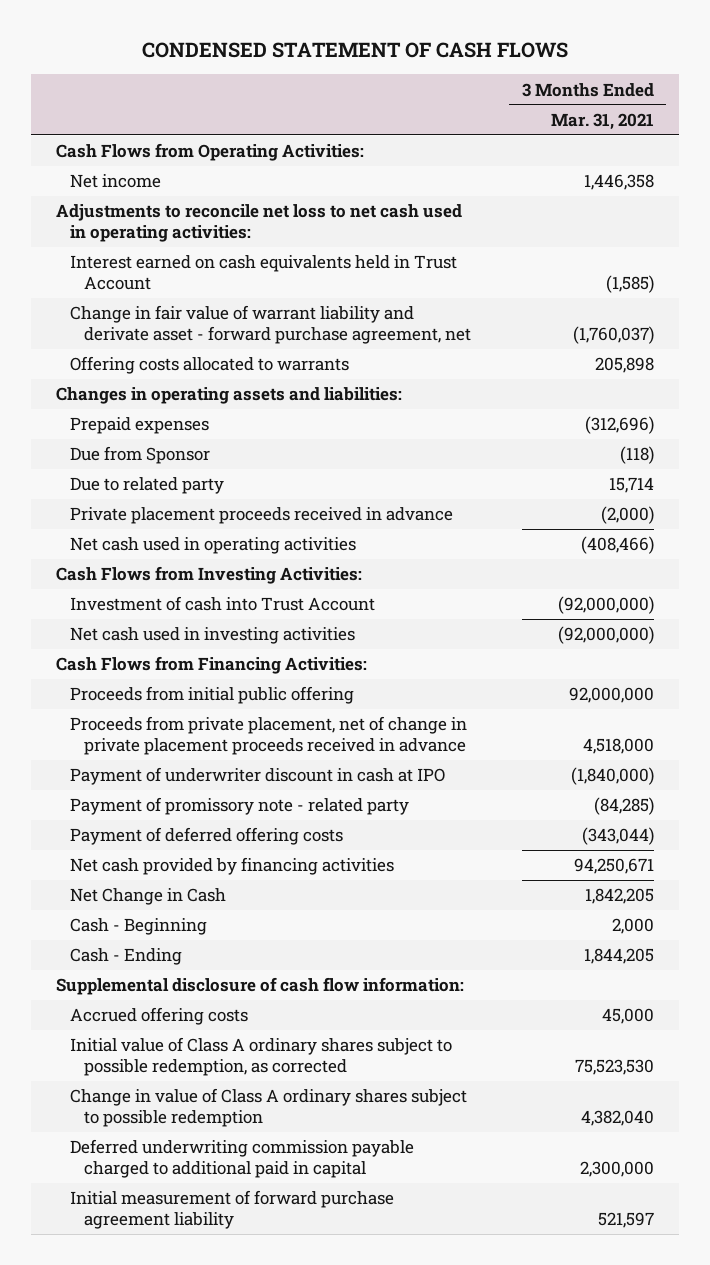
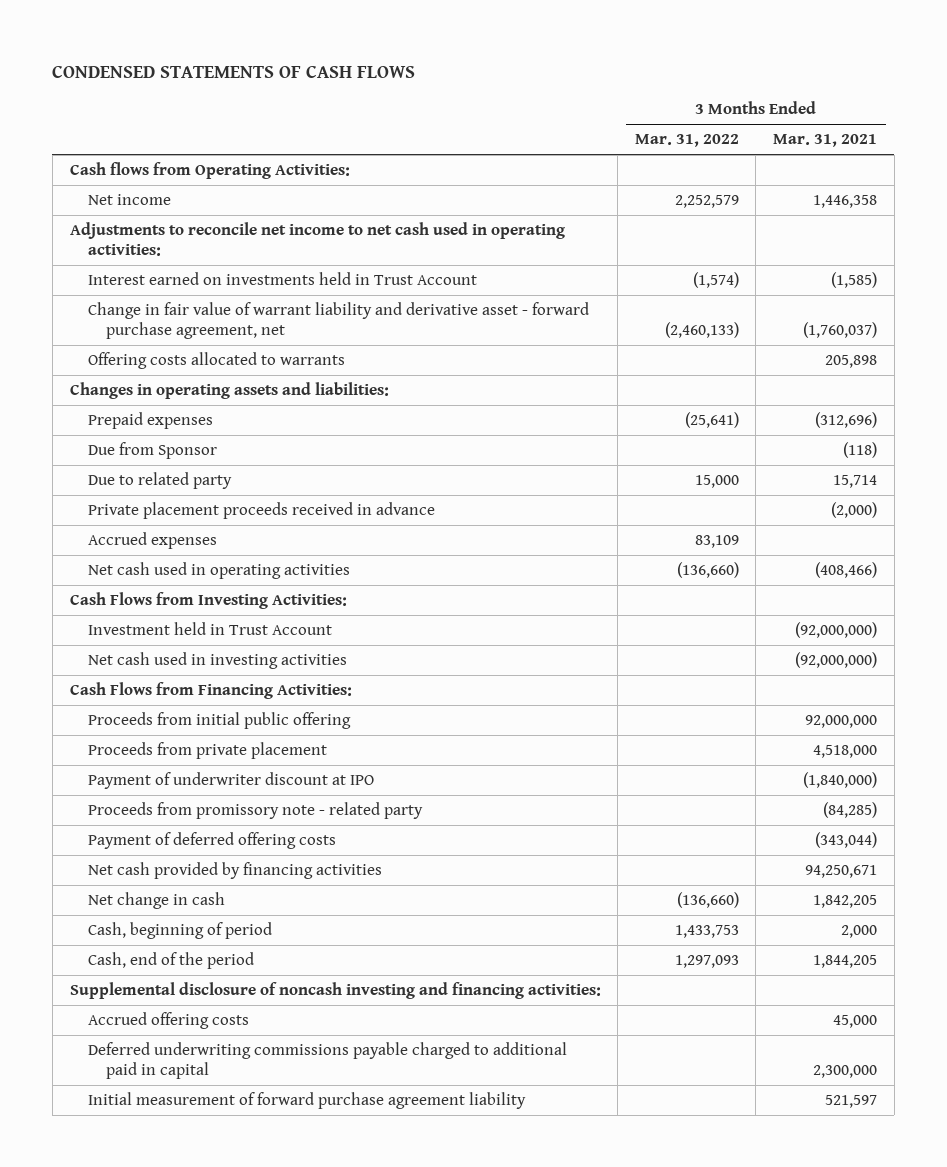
- CONDENSED STATEMENT OF CASH FLOWS
+ CONDENSED STATEMENTS OF CASH FLOWS
- | 3 Months Ended Mar. 31, 2021
+ | 3 Months Ended Mar. 31, 2022 | 3 Months Ended Mar. 31, 2021
- Cash Flows from Operating Activities:
+ Cash flows from Operating Activities:
- Adjustments to reconcile net loss to net cash used in operating activities:
- Interest earned on cash equivalents held in Trust Account | (1,585)
- Change in fair value of warrant liability and derivate asset - forward purchase agreement, net | (1,760,037)
+ Adjustments to reconcile net income to net cash used in operating activities:
+ Interest earned on investments held in Trust Account | (1,574) | (1,585)
+ Change in fair value of warrant liability and derivative asset - forward purchase agreement, net | (2,460,133) | (1,760,037)
+ Accrued expenses | 83,109 |
- Investment of cash into Trust Account | (92,000,000)
+ Investment held in Trust Account | | (92,000,000)
- Proceeds from private placement, net of change in private placement proceeds received in advance | 4,518,000
- Payment of underwriter discount in cash at IPO | (1,840,000)
- Payment of promissory note - related party | (84,285)
+ Proceeds from private placement | | 4,518,000
+ Payment of underwriter discount at IPO | | (1,840,000)
+ Proceeds from promissory note - related party | | (84,285)
- Net Change in Cash | 1,842,205
- Cash - Beginning | 2,000
- Cash - Ending | 1,844,205
- Supplemental disclosure of cash flow information:
+ Net change in cash | (136,660) | 1,842,205
+ Cash, beginning of period | 1,433,753 | 2,000
+ Cash, end of the period | 1,297,093 | 1,844,205
+ Supplemental disclosure of noncash investing and financing activities:
- Initial value of Class A ordinary shares subject to possible redemption, as corrected | 75,523,530
- Change in value of Class A ordinary shares subject to possible redemption | 4,382,040
- Deferred underwriting commission payable charged to additional paid in capital | 2,300,000
+ Deferred underwriting commissions payable charged to additional paid in capital | | 2,300,000

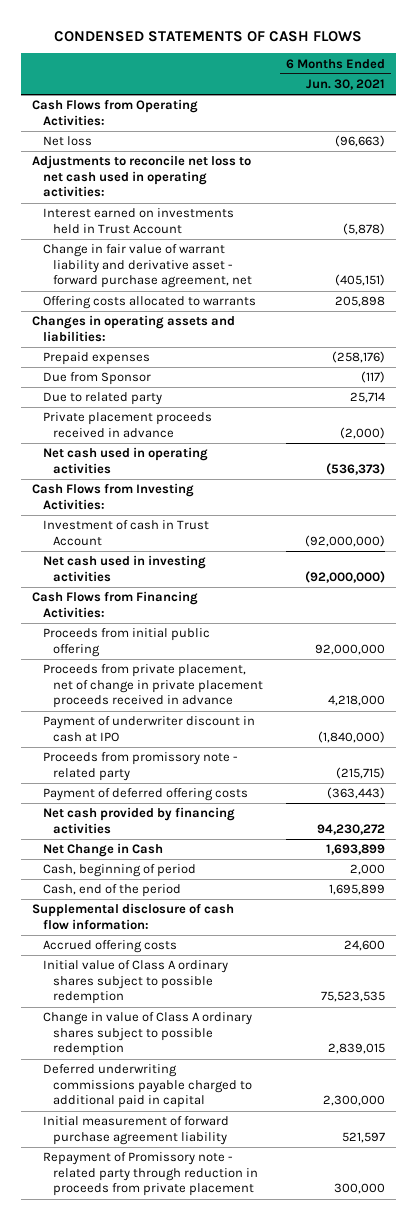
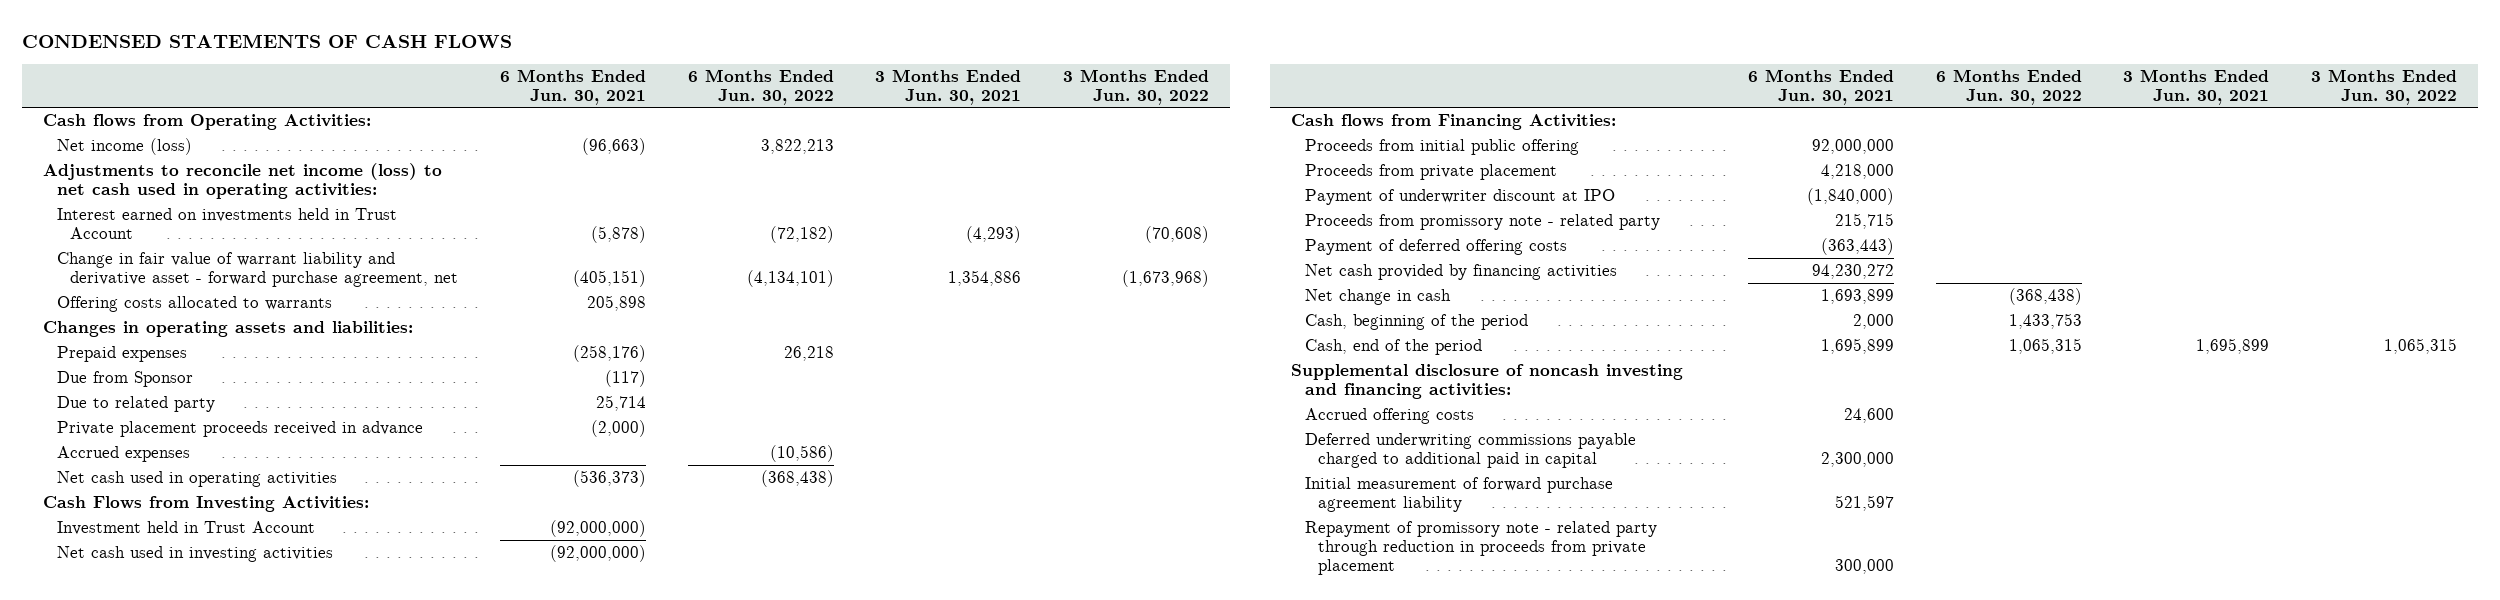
- | 6 Months Ended Jun. 30, 2021
+ | 6 Months Ended Jun. 30, 2021 | 6 Months Ended Jun. 30, 2022 | 3 Months Ended Jun. 30, 2021 | 3 Months Ended Jun. 30, 2022
- Cash Flows from Operating Activities:
- Net loss | (96,663)
- Adjustments to reconcile net loss to net cash used in operating activities:
+ Cash flows from Operating Activities:
+ Net income (loss) | (96,663) | 3,822,213 | |
+ Adjustments to reconcile net income (loss) to net cash used in operating activities:
+ Accrued expenses | | (10,586) | |
- Investment of cash in Trust Account | (92,000,000)
+ Investment held in Trust Account | (92,000,000) | | |
- Cash Flows from Financing Activities:
+ Cash flows from Financing Activities:
- Proceeds from private placement, net of change in private placement proceeds received in advance | 4,218,000
- Payment of underwriter discount in cash at IPO | (1,840,000)
- Proceeds from promissory note - related party | (215,715)
+ Proceeds from private placement | 4,218,000 | | |
+ Payment of underwriter discount at IPO | (1,840,000) | | |
+ Proceeds from promissory note - related party | 215,715 | | |
- Net Change in Cash | 1,693,899
- Cash, beginning of period | 2,000
+ Net change in cash | 1,693,899 | (368,438) | |
+ Cash, beginning of the period | 2,000 | 1,433,753 | |
- Supplemental disclosure of cash flow information:
+ Supplemental disclosure of noncash investing and financing activities:
- Initial value of Class A ordinary shares subject to possible redemption | 75,523,535
- Change in value of Class A ordinary shares subject to possible redemption | 2,839,015
- Repayment of Promissory note - related party through reduction in proceeds from private placement | 300,000
+ Repayment of promissory note - related party through reduction in proceeds from private placement | 300,000 | | |

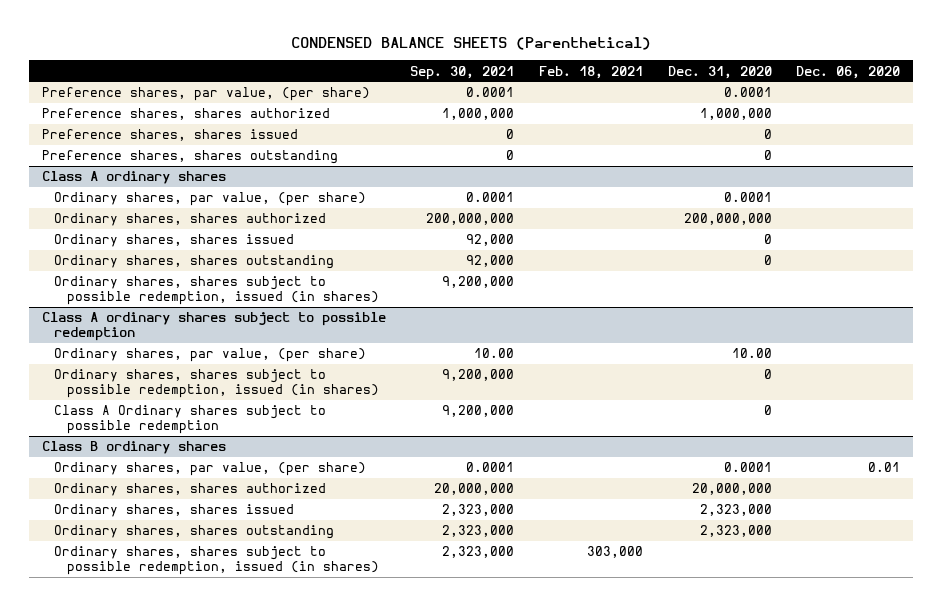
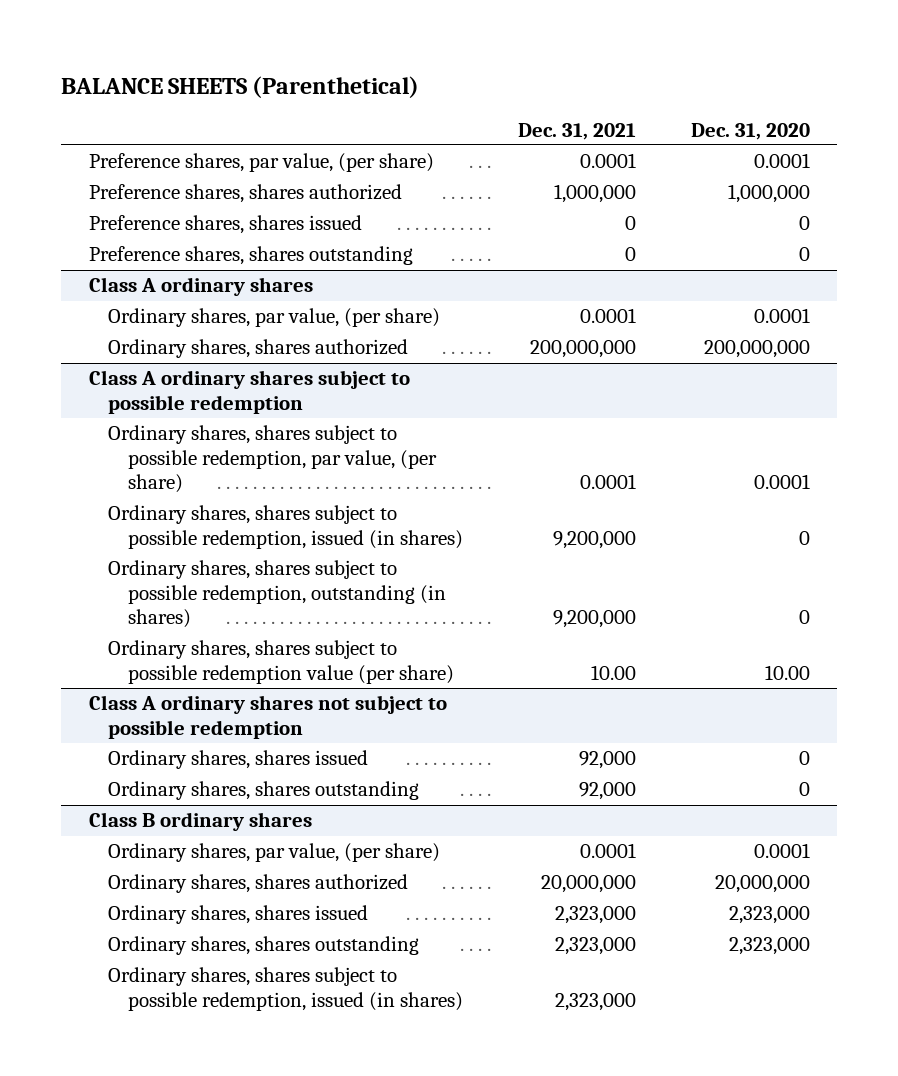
- CONDENSED BALANCE SHEETS (Parenthetical)
+ BALANCE SHEETS (Parenthetical)
- | Sep. 30, 2021 | Feb. 18, 2021 | Dec. 31, 2020 | Dec. 06, 2020
+ | Dec. 31, 2021 | Dec. 31, 2020
@ Class A ordinary shares
- Ordinary shares, shares issued | 92,000 | | 0 |
- Ordinary shares, shares outstanding | 92,000 | | 0 |
- Ordinary shares, shares subject to possible redemption, issued (in shares) | 9,200,000 | | |
@ Class A ordinary shares subject to possible redemption
- Ordinary shares, par value, (per share) | 10.00 | | 10.00 |
+ Ordinary shares, shares subject to possible redemption, par value, (per share) | 0.0001 | 0.0001
- Class A Ordinary shares subject to possible redemption | 9,200,000 | | 0 |
+ Ordinary shares, shares subject to possible redemption, outstanding (in shares) | 9,200,000 | 0
+ Ordinary shares, shares subject to possible redemption value (per share) | 10.00 | 10.00
+ Class A ordinary shares not subject to possible redemption
+ Ordinary shares, shares issued | 92,000 | 0
+ Ordinary shares, shares outstanding | 92,000 | 0

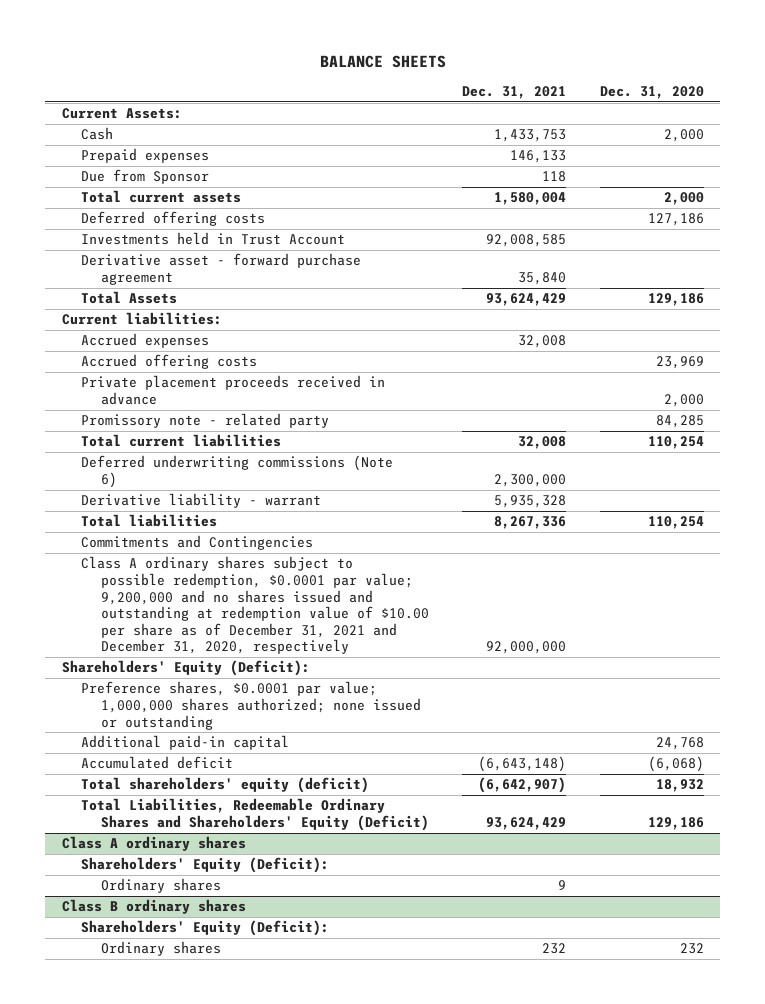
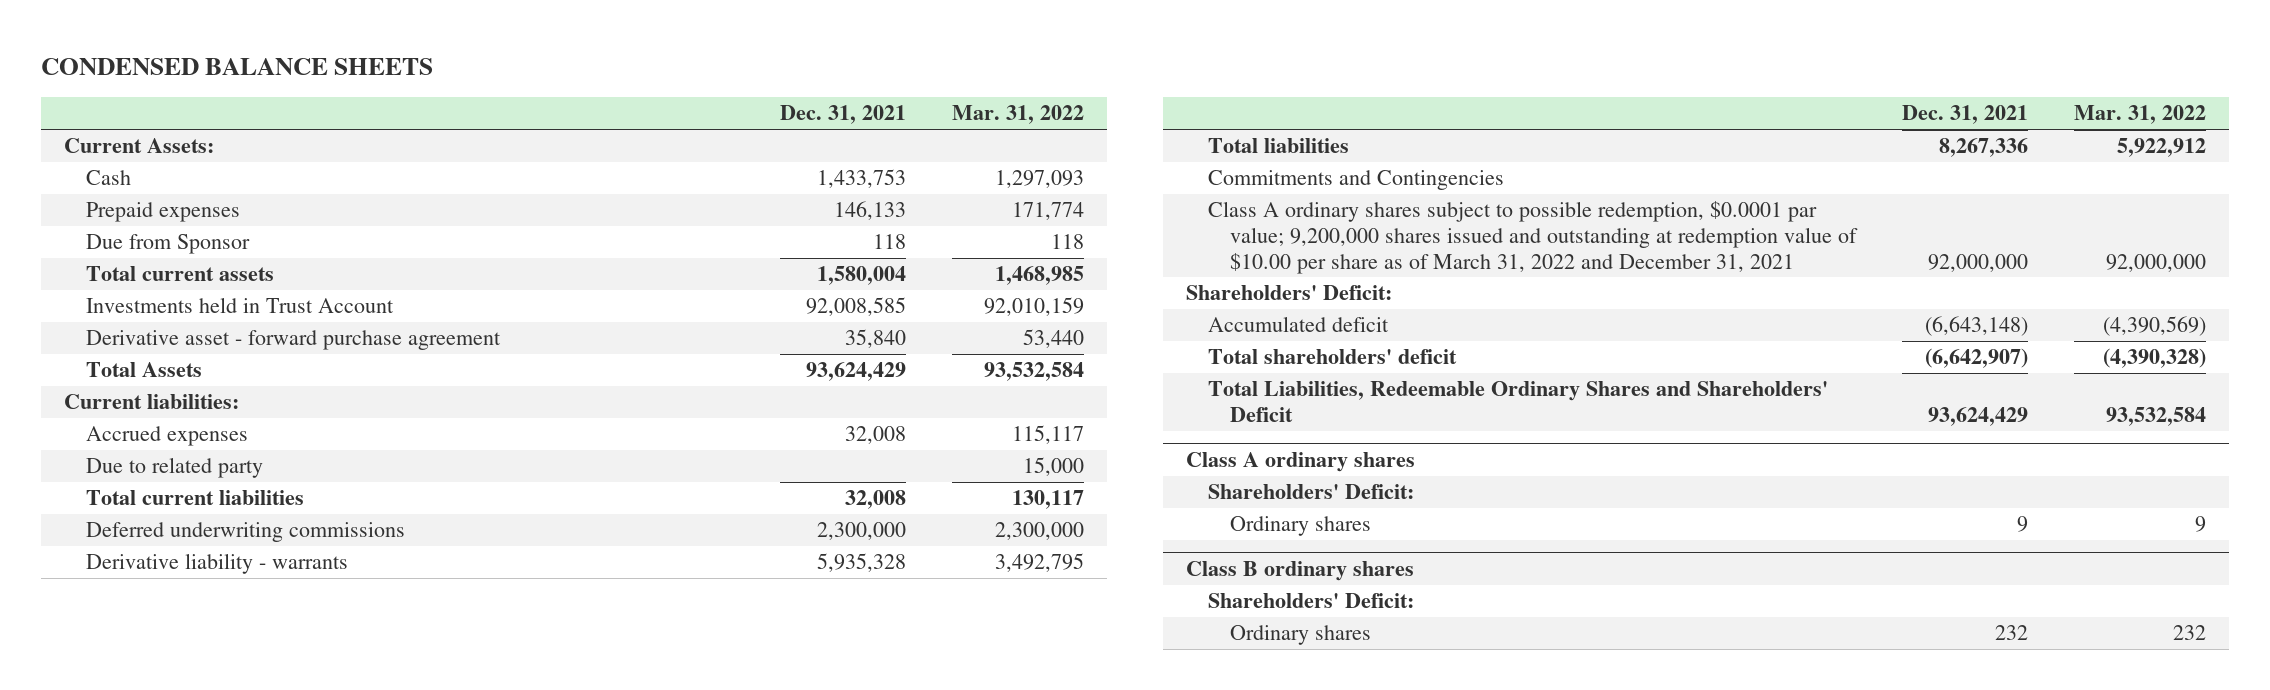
- BALANCE SHEETS
+ CONDENSED BALANCE SHEETS
- | Dec. 31, 2021 | Dec. 31, 2020
+ | Dec. 31, 2021 | Mar. 31, 2022
- Deferred offering costs | | 127,186
- Accrued offering costs | | 23,969
- Private placement proceeds received in advance | | 2,000
- Promissory note - related party | | 84,285
+ Due to related party | | 15,000
- Deferred underwriting commissions (Note 6) | 2,300,000 |
- Derivative liability - warrant | 5,935,328 |
+ Deferred underwriting commissions | 2,300,000 | 2,300,000
+ Derivative liability - warrants | 5,935,328 | 3,492,795
- Class A ordinary shares subject to possible redemption, $0.0001 par value; 9,200,000 and no shares issued and outstanding at redemption value of $10.00 per share as of December 31, 2021 and December 31, 2020, respectively | 92,000,000 |
- Shareholders' Equity (Deficit):
- Preference shares, $0.0001 par value; 1,000,000 shares authorized; none issued or outstanding
- Additional paid-in capital | | 24,768
+ Class A ordinary shares subject to possible redemption, $0.0001 par value; 9,200,000 shares issued and outstanding at redemption value of $10.00 per share as of March 31, 2022 and December 31, 2021 | 92,000,000 | 92,000,000
+ Shareholders' Deficit:
- Total shareholders' equity (deficit) | (6,642,907) | 18,932
- Total Liabilities, Redeemable Ordinary Shares and Shareholders' Equity (Deficit) | 93,624,429 | 129,186
+ Total shareholders' deficit | (6,642,907) | (4,390,328)
+ Total Liabilities, Redeemable Ordinary Shares and Shareholders' Deficit | 93,624,429 | 93,532,584
@ Class A ordinary shares
- Shareholders' Equity (Deficit):
+ Shareholders' Deficit:
@ Class B ordinary shares
- Shareholders' Equity (Deficit):
+ Shareholders' Deficit:

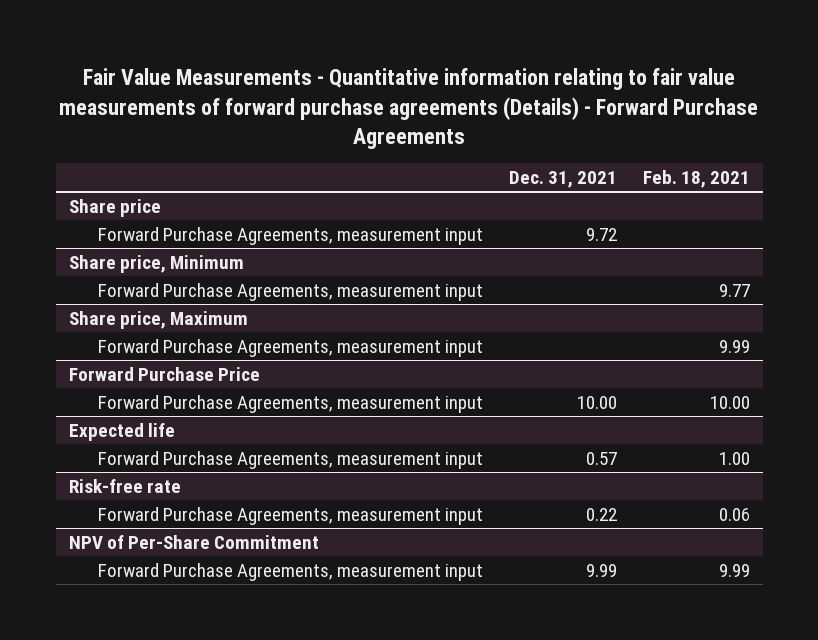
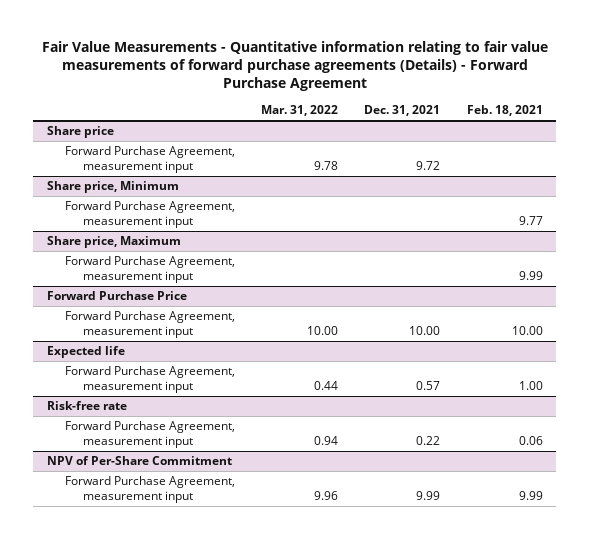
- Fair Value Measurements - Quantitative information relating to fair value measurements of forward purchase agreements (Details) - Forward Purchase Agreements
+ Fair Value Measurements - Quantitative information relating to fair value measurements of forward purchase agreements (Details) - Forward Purchase Agreement
- | Dec. 31, 2021 | Feb. 18, 2021
+ | Mar. 31, 2022 | Dec. 31, 2021 | Feb. 18, 2021
@ Share price
- Forward Purchase Agreements, measurement input | 9.72 |
+ Forward Purchase Agreement, measurement input | 9.78 | 9.72 |
@ Share price, Minimum
- Forward Purchase Agreements, measurement input | | 9.77
+ Forward Purchase Agreement, measurement input | | | 9.77
@ Share price, Maximum
- Forward Purchase Agreements, measurement input | | 9.99
+ Forward Purchase Agreement, measurement input | | | 9.99
@ Forward Purchase Price
- Forward Purchase Agreements, measurement input | 10.00 | 10.00
+ Forward Purchase Agreement, measurement input | 10.00 | 10.00 | 10.00
@ Expected life
- Forward Purchase Agreements, measurement input | 0.57 | 1.00
+ Forward Purchase Agreement, measurement input | 0.44 | 0.57 | 1.00
@ Risk-free rate
- Forward Purchase Agreements, measurement input | 0.22 | 0.06
+ Forward Purchase Agreement, measurement input | 0.94 | 0.22 | 0.06
@ NPV of Per-Share Commitment
- Forward Purchase Agreements, measurement input | 9.99 | 9.99
+ Forward Purchase Agreement, measurement input | 9.96 | 9.99 | 9.99

